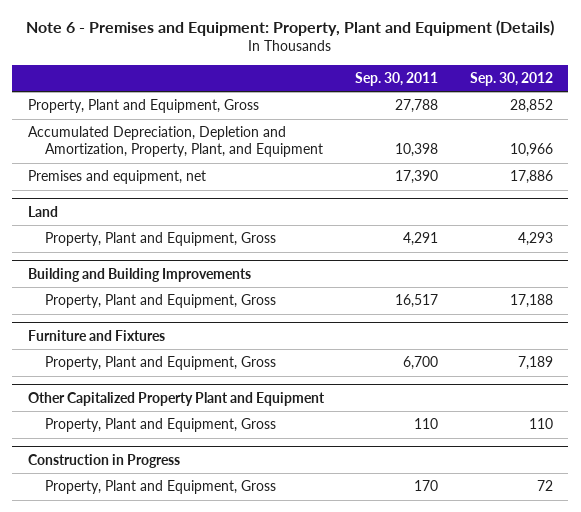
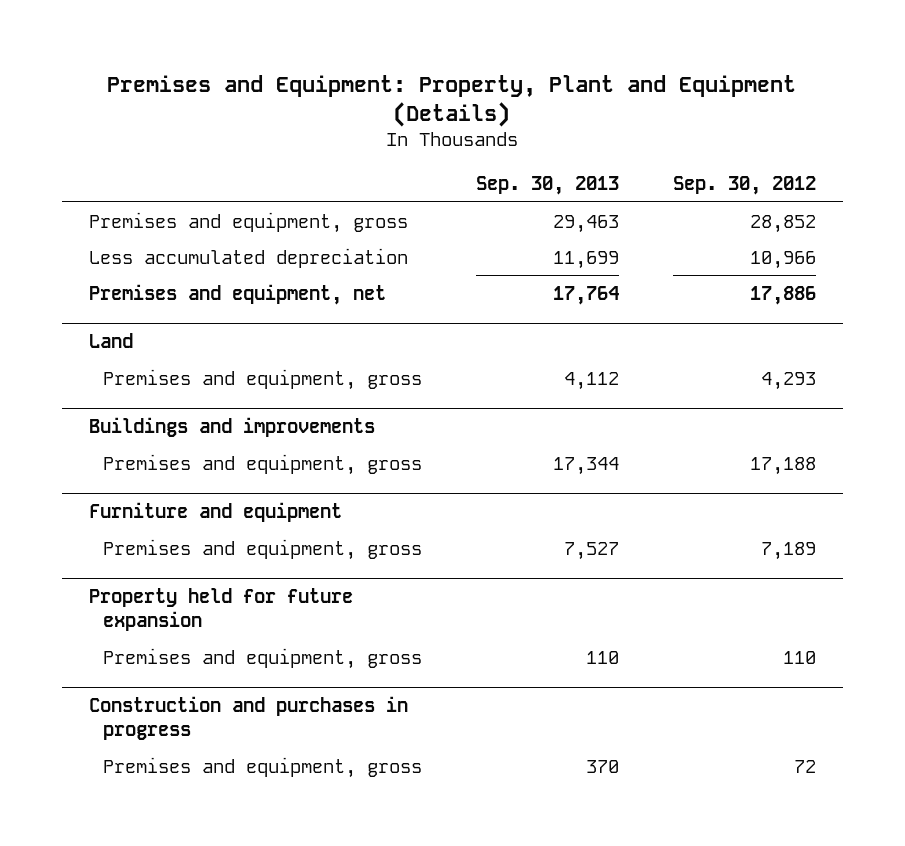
- Note 6 - Premises and Equipment: Property, Plant and Equipment (Details)
+ Premises and Equipment: Property, Plant and Equipment (Details)
- | Sep. 30, 2011 | Sep. 30, 2012
+ | Sep. 30, 2013 | Sep. 30, 2012
- Property, Plant and Equipment, Gross | 27,788 | 28,852
- Accumulated Depreciation, Depletion and Amortization, Property, Plant, and Equipment | 10,398 | 10,966
+ Premises and equipment, gross | 29,463 | 28,852
+ Less accumulated depreciation | 11,699 | 10,966
@ Land
- Property, Plant and Equipment, Gross | 4,291 | 4,293
- Building and Building Improvements
- Property, Plant and Equipment, Gross | 16,517 | 17,188
- Furniture and Fixtures
- Property, Plant and Equipment, Gross | 6,700 | 7,189
- Other Capitalized Property Plant and Equipment
- Property, Plant and Equipment, Gross | 110 | 110
- Construction in Progress
- Property, Plant and Equipment, Gross | 170 | 72
@ Land
+ Premises and equipment, gross | 4,112 | 4,293
+ Buildings and improvements
+ Premises and equipment, gross | 17,344 | 17,188
+ Furniture and equipment
+ Premises and equipment, gross | 7,527 | 7,189
+ Property held for future expansion
+ Premises and equipment, gross | 110 | 110
+ Construction and purchases in progress
+ Premises and equipment, gross | 370 | 72

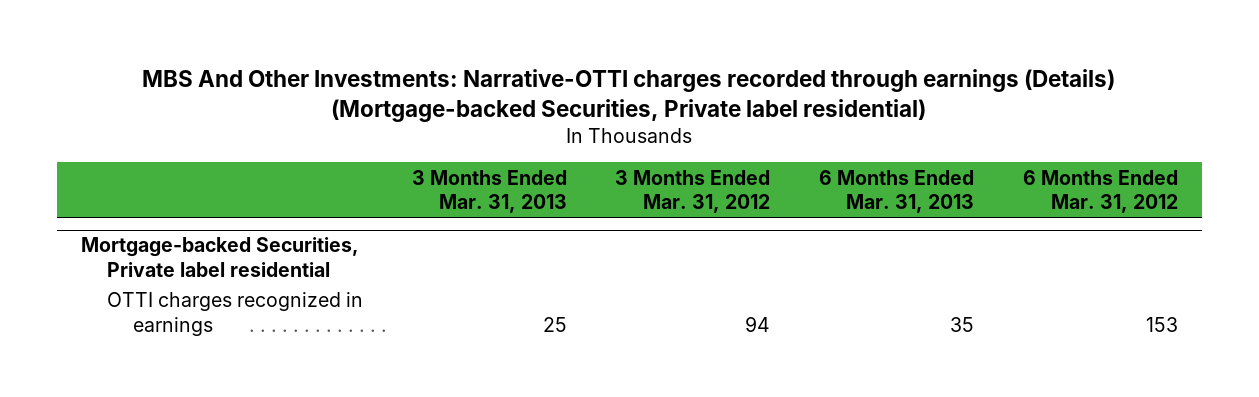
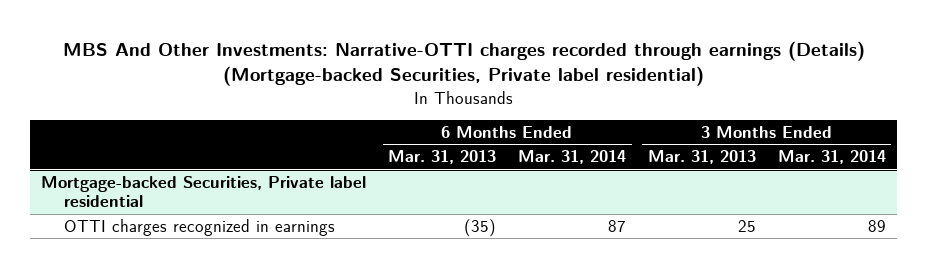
- | 3 Months Ended Mar. 31, 2013 | 3 Months Ended Mar. 31, 2012 | 6 Months Ended Mar. 31, 2013 | 6 Months Ended Mar. 31, 2012
+ | 6 Months Ended Mar. 31, 2013 | 6 Months Ended Mar. 31, 2014 | 3 Months Ended Mar. 31, 2013 | 3 Months Ended Mar. 31, 2014
@ Mortgage-backed Securities, Private label residential
- OTTI charges recognized in earnings | 25 | 94 | 35 | 153
+ OTTI charges recognized in earnings | (35) | 87 | 25 | 89

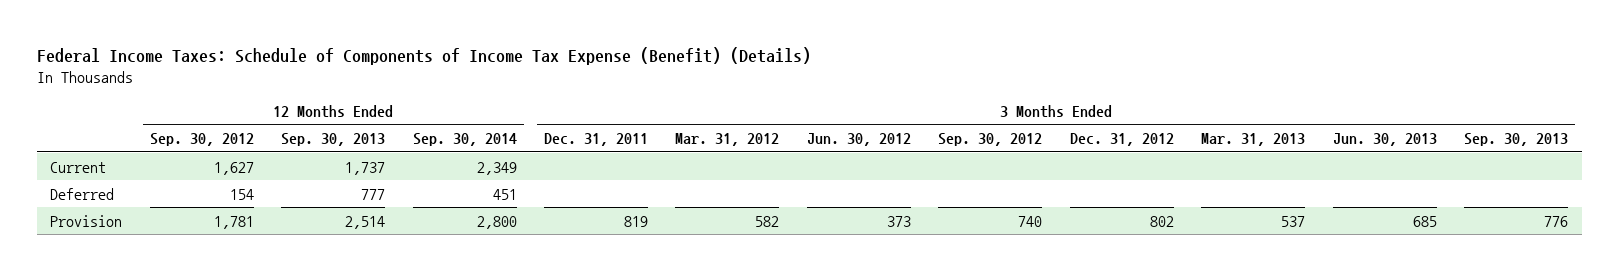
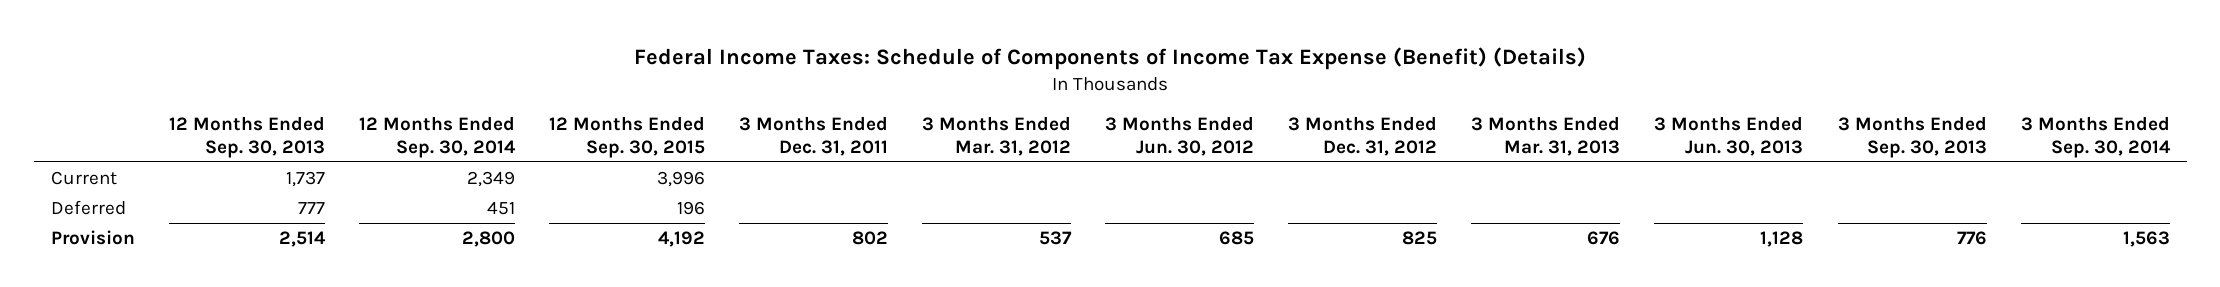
- | 12 Months Ended Sep. 30, 2012 | 12 Months Ended Sep. 30, 2013 | 12 Months Ended Sep. 30, 2014 | 3 Months Ended Dec. 31, 2011 | 3 Months Ended Mar. 31, 2012 | 3 Months Ended Jun. 30, 2012 | 3 Months Ended Sep. 30, 2012 | 3 Months Ended Dec. 31, 2012 | 3 Months Ended Mar. 31, 2013 | 3 Months Ended Jun. 30, 2013 | 3 Months Ended Sep. 30, 2013
+ | 12 Months Ended Sep. 30, 2013 | 12 Months Ended Sep. 30, 2014 | 12 Months Ended Sep. 30, 2015 | 3 Months Ended Dec. 31, 2011 | 3 Months Ended Mar. 31, 2012 | 3 Months Ended Jun. 30, 2012 | 3 Months Ended Dec. 31, 2012 | 3 Months Ended Mar. 31, 2013 | 3 Months Ended Jun. 30, 2013 | 3 Months Ended Sep. 30, 2013 | 3 Months Ended Sep. 30, 2014
- Provision | 1,781 | 2,514 | 2,800 | 819 | 582 | 373 | 740 | 802 | 537 | 685 | 776
+ Provision | 2,514 | 2,800 | 4,192 | 802 | 537 | 685 | 825 | 676 | 1,128 | 776 | 1,563

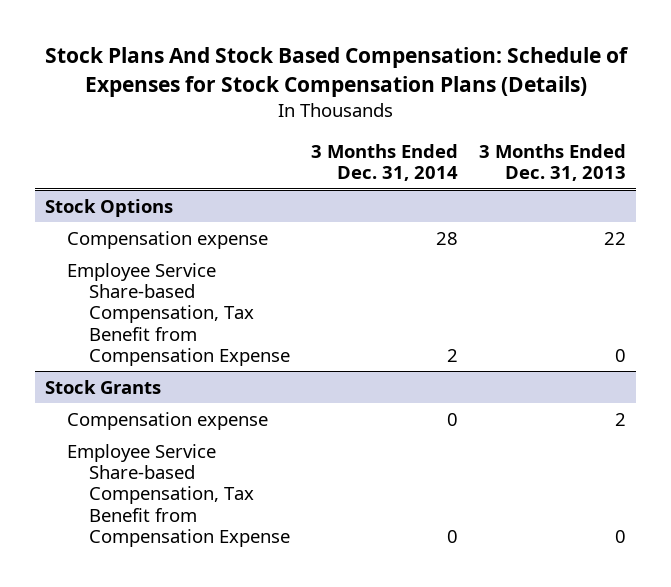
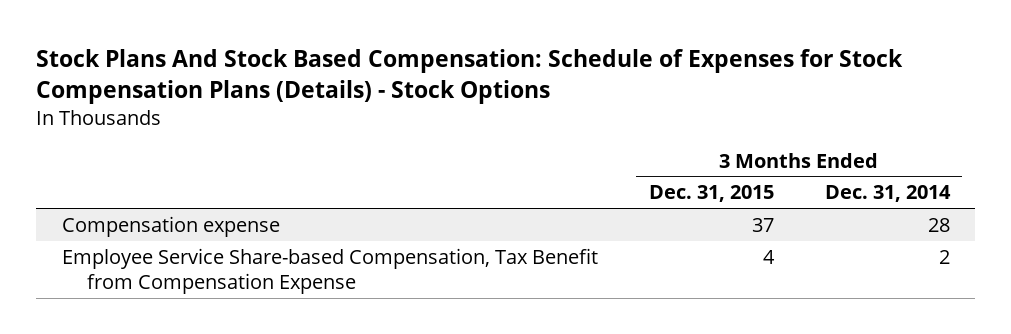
- Stock Plans And Stock Based Compensation: Schedule of Expenses for Stock Compensation Plans (Details)
+ Stock Plans And Stock Based Compensation: Schedule of Expenses for Stock Compensation Plans (Details) - Stock Options
- | 3 Months Ended Dec. 31, 2014 | 3 Months Ended Dec. 31, 2013
+ | 3 Months Ended Dec. 31, 2015 | 3 Months Ended Dec. 31, 2014
- Stock Options
- Stock Grants
- Compensation expense | 0 | 2
- Employee Service Share-based Compensation, Tax Benefit from Compensation Expense | 0 | 0

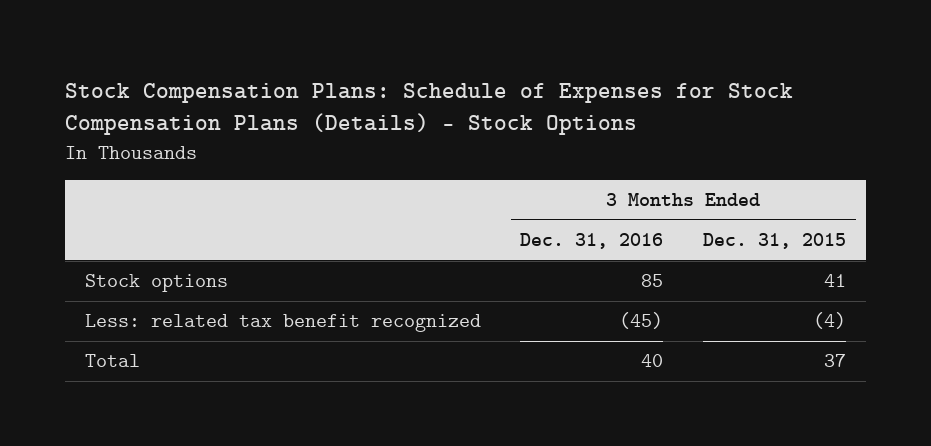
- Stock Plans And Stock Based Compensation: Schedule of Expenses for Stock Compensation Plans (Details) - Stock Options
+ Stock Compensation Plans: Schedule of Expenses for Stock Compensation Plans (Details) - Stock Options
- | 3 Months Ended Dec. 31, 2015 | 3 Months Ended Dec. 31, 2014
+ | 3 Months Ended Dec. 31, 2016 | 3 Months Ended Dec. 31, 2015
- Compensation expense | 37 | 28
- Employee Service Share-based Compensation, Tax Benefit from Compensation Expense | 4 | 2
+ Stock options | 85 | 41
+ Less: related tax benefit recognized | (45) | (4)
+ Total | 40 | 37

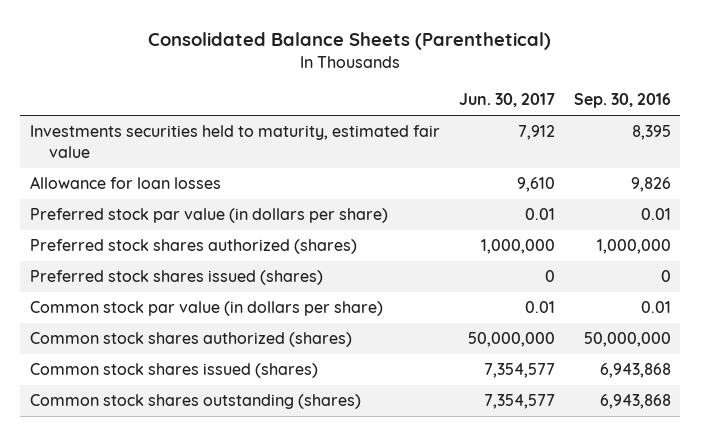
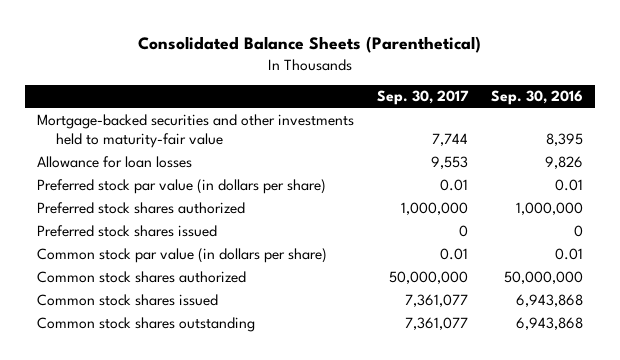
- | Jun. 30, 2017 | Sep. 30, 2016
+ | Sep. 30, 2017 | Sep. 30, 2016
- Investments securities held to maturity, estimated fair value | 7,912 | 8,395
+ Mortgage-backed securities and other investments held to maturity-fair value | 7,744 | 8,395
- Preferred stock shares authorized (shares) | 1,000,000 | 1,000,000
- Preferred stock shares issued (shares) | 0 | 0
+ Preferred stock shares authorized | 1,000,000 | 1,000,000
+ Preferred stock shares issued | 0 | 0
- Common stock shares authorized (shares) | 50,000,000 | 50,000,000
- Common stock shares issued (shares) | 7,354,577 | 6,943,868
- Common stock shares outstanding (shares) | 7,354,577 | 6,943,868
+ Common stock shares authorized | 50,000,000 | 50,000,000
+ Common stock shares issued | 7,361,077 | 6,943,868
+ Common stock shares outstanding | 7,361,077 | 6,943,868

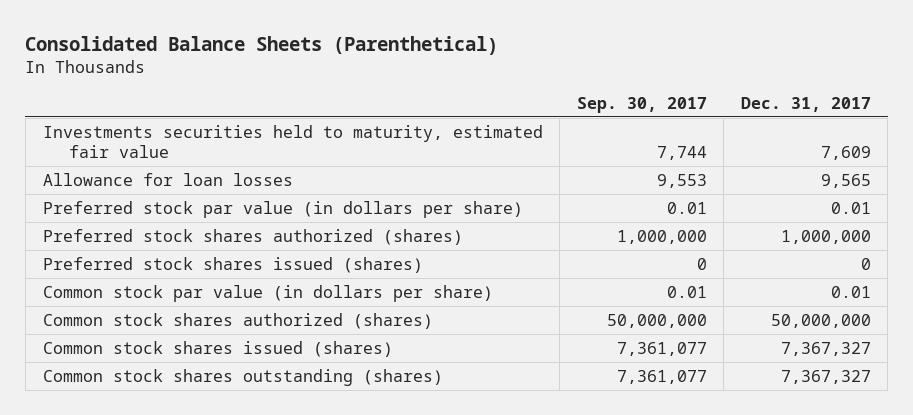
- | Sep. 30, 2017 | Sep. 30, 2016
+ | Sep. 30, 2017 | Dec. 31, 2017
- Mortgage-backed securities and other investments held to maturity-fair value | 7,744 | 8,395
+ Investments securities held to maturity, estimated fair value | 7,744 | 7,609
- Preferred stock shares authorized | 1,000,000 | 1,000,000
- Preferred stock shares issued | 0 | 0
+ Preferred stock shares authorized (shares) | 1,000,000 | 1,000,000
+ Preferred stock shares issued (shares) | 0 | 0
- Common stock shares authorized | 50,000,000 | 50,000,000
- Common stock shares issued | 7,361,077 | 6,943,868
- Common stock shares outstanding | 7,361,077 | 6,943,868
+ Common stock shares authorized (shares) | 50,000,000 | 50,000,000
+ Common stock shares issued (shares) | 7,361,077 | 7,367,327
+ Common stock shares outstanding (shares) | 7,361,077 | 7,367,327

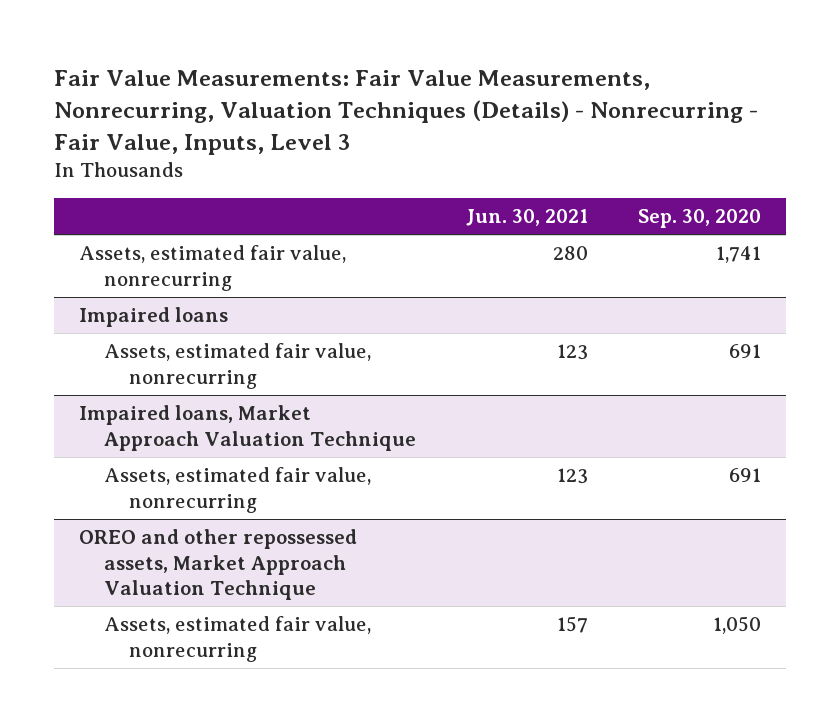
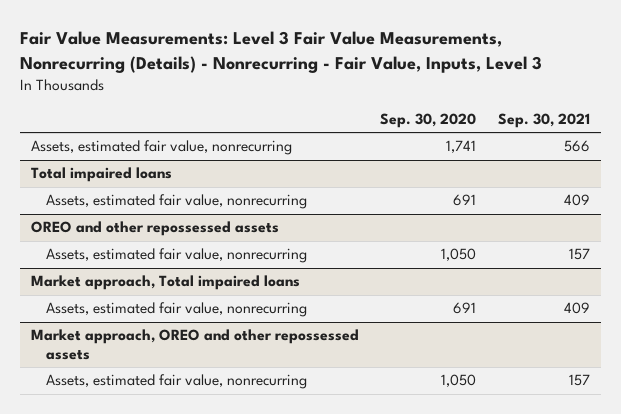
- Fair Value Measurements: Fair Value Measurements, Nonrecurring, Valuation Techniques (Details) - Nonrecurring - Fair Value, Inputs, Level 3
+ Fair Value Measurements: Level 3 Fair Value Measurements, Nonrecurring (Details) - Nonrecurring - Fair Value, Inputs, Level 3
- | Jun. 30, 2021 | Sep. 30, 2020
+ | Sep. 30, 2020 | Sep. 30, 2021
- Impaired loans
+ Total impaired loans
- Impaired loans, Market Approach Valuation Technique
+ OREO and other repossessed assets
+ Assets, estimated fair value, nonrecurring | 1,050 | 157
+ Market approach, Total impaired loans
- OREO and other repossessed assets, Market Approach Valuation Technique
+ Market approach, OREO and other repossessed assets

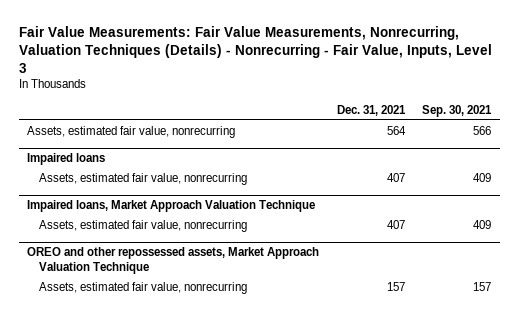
- Fair Value Measurements: Level 3 Fair Value Measurements, Nonrecurring (Details) - Nonrecurring - Fair Value, Inputs, Level 3
+ Fair Value Measurements: Fair Value Measurements, Nonrecurring, Valuation Techniques (Details) - Nonrecurring - Fair Value, Inputs, Level 3
- | Sep. 30, 2020 | Sep. 30, 2021
+ | Dec. 31, 2021 | Sep. 30, 2021
- Total impaired loans
+ Impaired loans
- OREO and other repossessed assets
- Assets, estimated fair value, nonrecurring | 1,050 | 157
- Market approach, Total impaired loans
+ Impaired loans, Market Approach Valuation Technique
- Market approach, OREO and other repossessed assets
+ OREO and other repossessed assets, Market Approach Valuation Technique

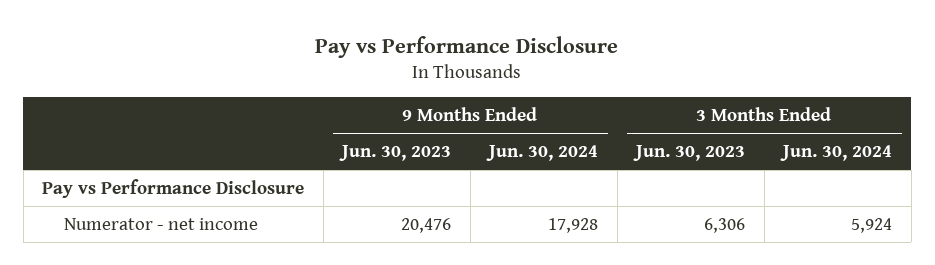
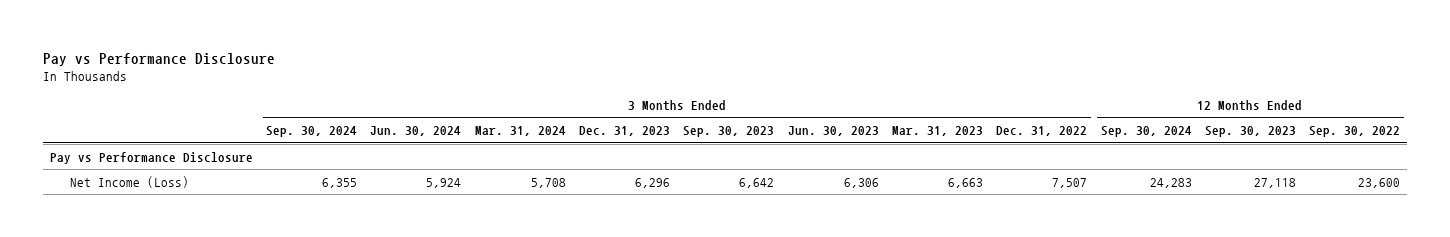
- | 9 Months Ended Jun. 30, 2023 | 9 Months Ended Jun. 30, 2024 | 3 Months Ended Jun. 30, 2023 | 3 Months Ended Jun. 30, 2024
+ | 3 Months Ended Sep. 30, 2024 | 3 Months Ended Jun. 30, 2024 | 3 Months Ended Mar. 31, 2024 | 3 Months Ended Dec. 31, 2023 | 3 Months Ended Sep. 30, 2023 | 3 Months Ended Jun. 30, 2023 | 3 Months Ended Mar. 31, 2023 | 3 Months Ended Dec. 31, 2022 | 12 Months Ended Sep. 30, 2024 | 12 Months Ended Sep. 30, 2023 | 12 Months Ended Sep. 30, 2022
- Numerator - net income | 20,476 | 17,928 | 6,306 | 5,924
+ Net Income (Loss) | 6,355 | 5,924 | 5,708 | 6,296 | 6,642 | 6,306 | 6,663 | 7,507 | 24,283 | 27,118 | 23,600

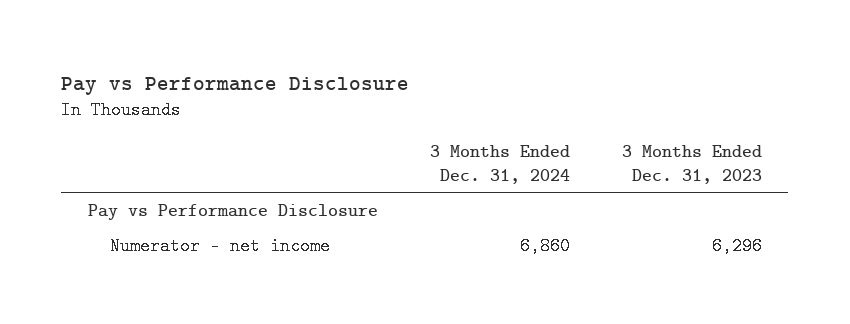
- | 3 Months Ended Sep. 30, 2024 | 3 Months Ended Jun. 30, 2024 | 3 Months Ended Mar. 31, 2024 | 3 Months Ended Dec. 31, 2023 | 3 Months Ended Sep. 30, 2023 | 3 Months Ended Jun. 30, 2023 | 3 Months Ended Mar. 31, 2023 | 3 Months Ended Dec. 31, 2022 | 12 Months Ended Sep. 30, 2024 | 12 Months Ended Sep. 30, 2023 | 12 Months Ended Sep. 30, 2022
+ | 3 Months Ended Dec. 31, 2024 | 3 Months Ended Dec. 31, 2023
- Net Income (Loss) | 6,355 | 5,924 | 5,708 | 6,296 | 6,642 | 6,306 | 6,663 | 7,507 | 24,283 | 27,118 | 23,600
+ Numerator - net income | 6,860 | 6,296

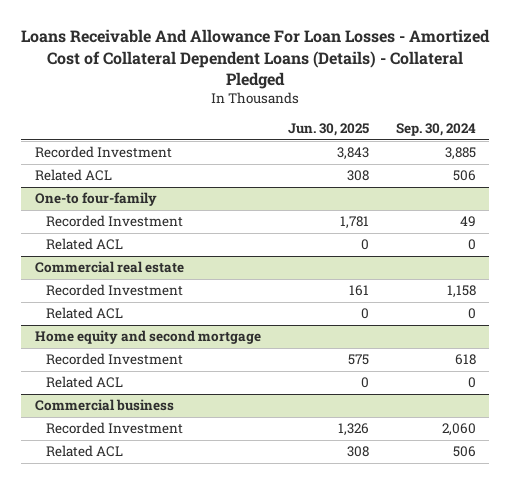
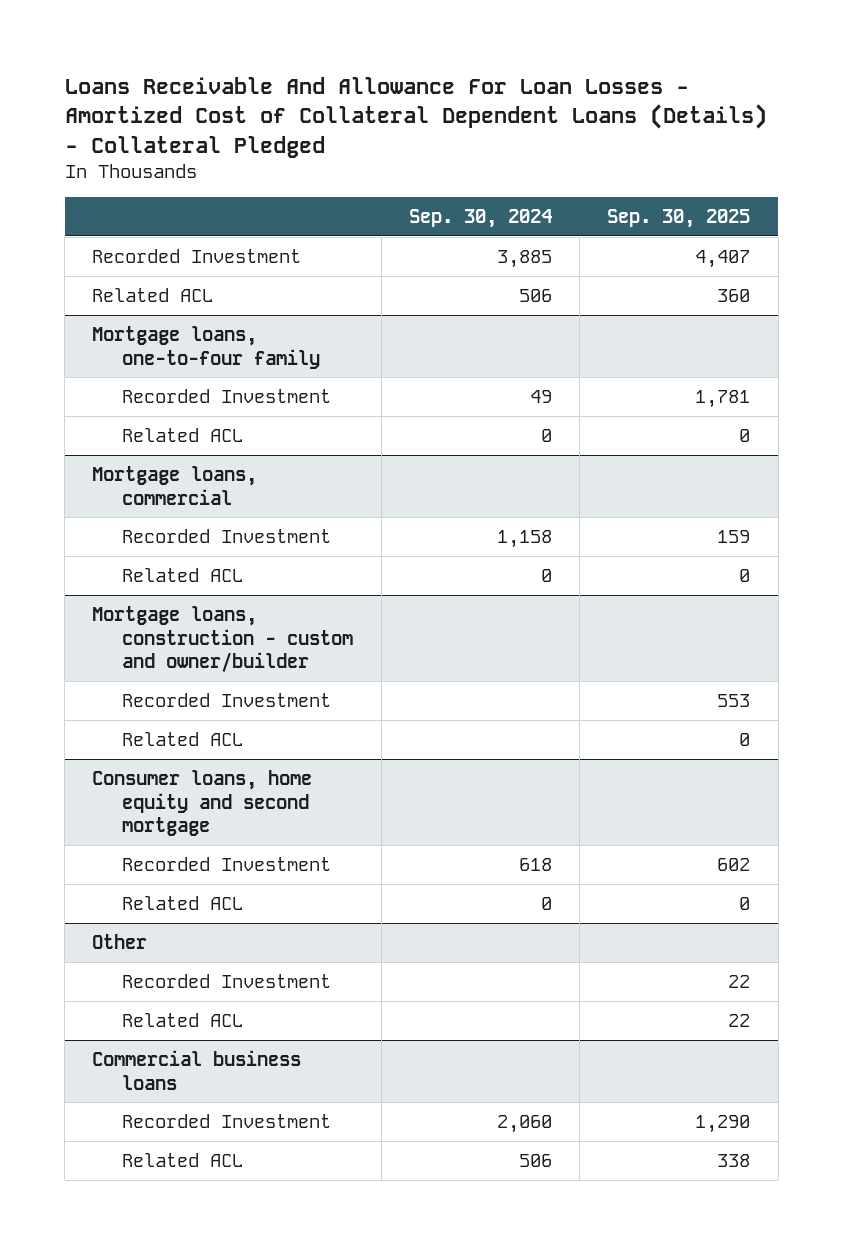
- | Jun. 30, 2025 | Sep. 30, 2024
+ | Sep. 30, 2024 | Sep. 30, 2025
- One-to four-family
+ Mortgage loans, one-to-four family
- Commercial real estate
+ Mortgage loans, commercial
- Home equity and second mortgage
+ Mortgage loans, construction - custom and owner/builder
+ Recorded Investment | | 553
+ Related ACL | | 0
+ Consumer loans, home equity and second mortgage
- Commercial business
+ Other
+ Recorded Investment | | 22
+ Related ACL | | 22
+ Commercial business loans

